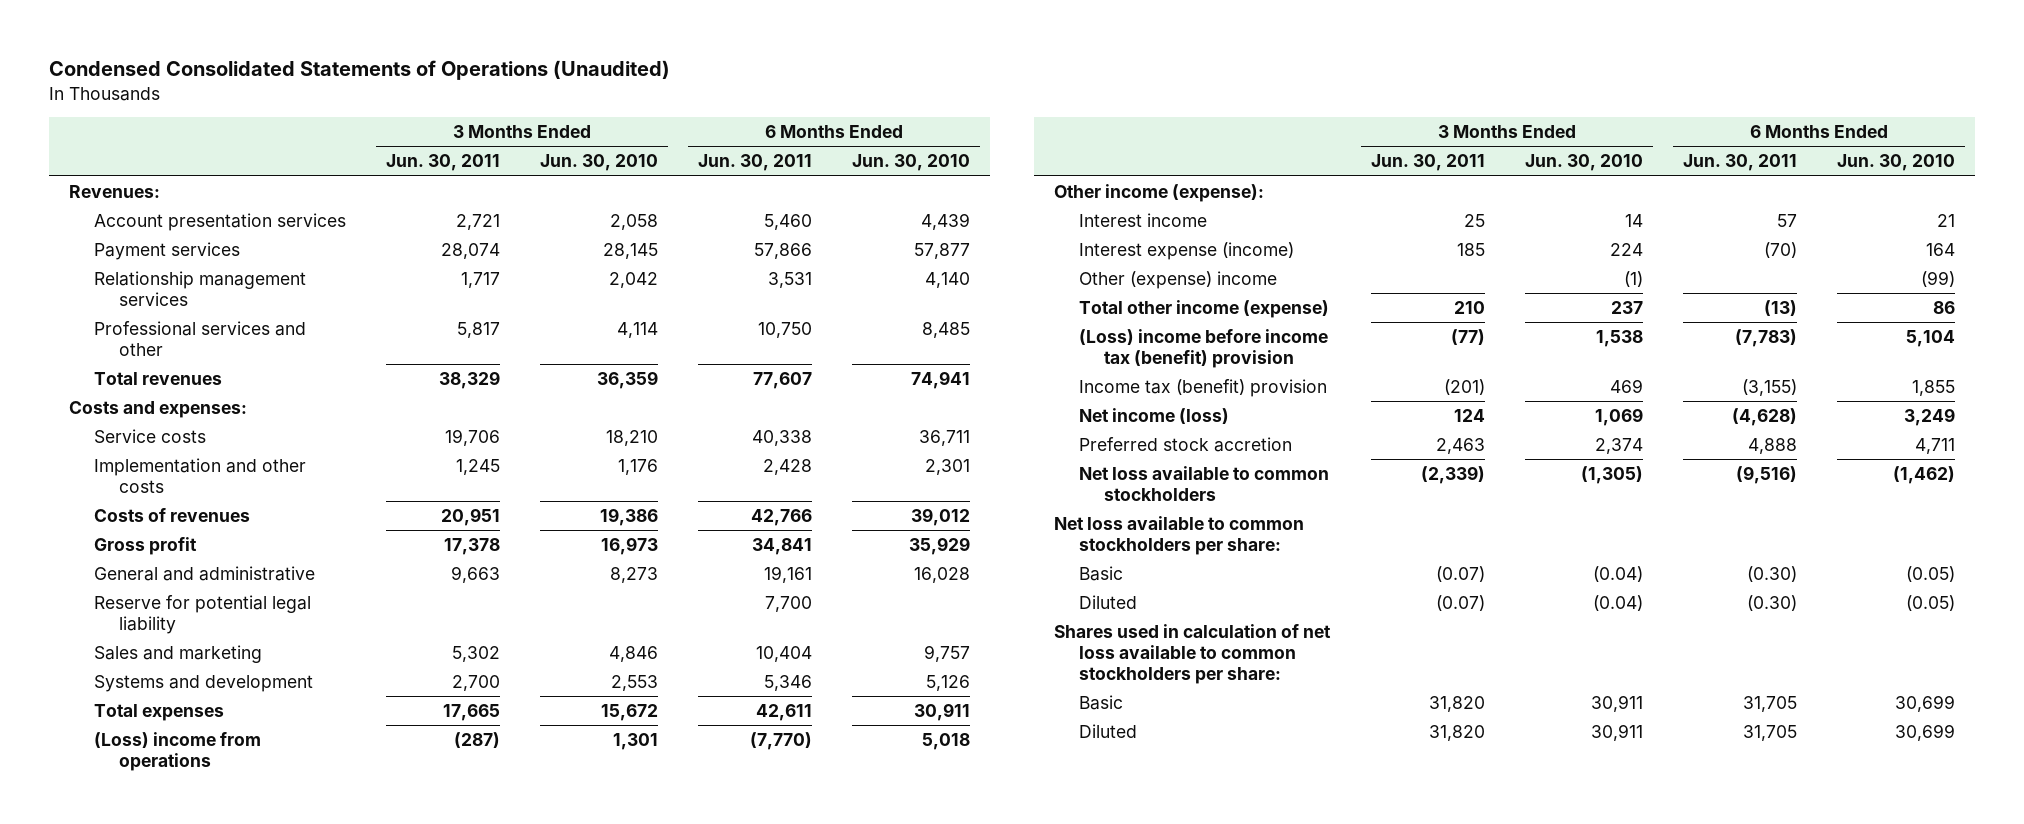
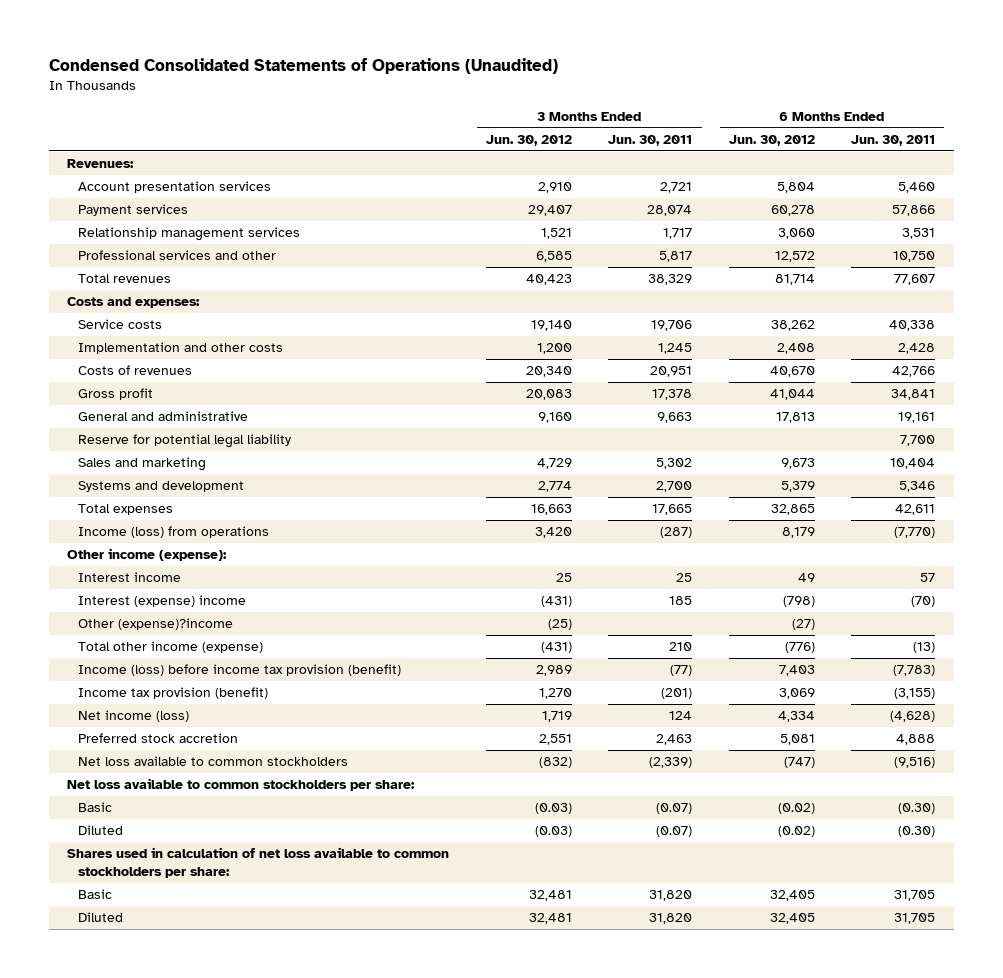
- | 3 Months Ended Jun. 30, 2011 | 3 Months Ended Jun. 30, 2010 | 6 Months Ended Jun. 30, 2011 | 6 Months Ended Jun. 30, 2010
+ | 3 Months Ended Jun. 30, 2012 | 3 Months Ended Jun. 30, 2011 | 6 Months Ended Jun. 30, 2012 | 6 Months Ended Jun. 30, 2011
- (Loss) income from operations | (287) | 1,301 | (7,770) | 5,018
+ Income (loss) from operations | 3,420 | (287) | 8,179 | (7,770)
- Interest expense (income) | 185 | 224 | (70) | 164
- Other (expense) income | | (1) | | (99)
+ Interest (expense) income | (431) | 185 | (798) | (70)
+ Other (expense)?income | (25) | | (27) |
- (Loss) income before income tax (benefit) provision | (77) | 1,538 | (7,783) | 5,104
- Income tax (benefit) provision | (201) | 469 | (3,155) | 1,855
+ Income (loss) before income tax provision (benefit) | 2,989 | (77) | 7,403 | (7,783)
+ Income tax provision (benefit) | 1,270 | (201) | 3,069 | (3,155)

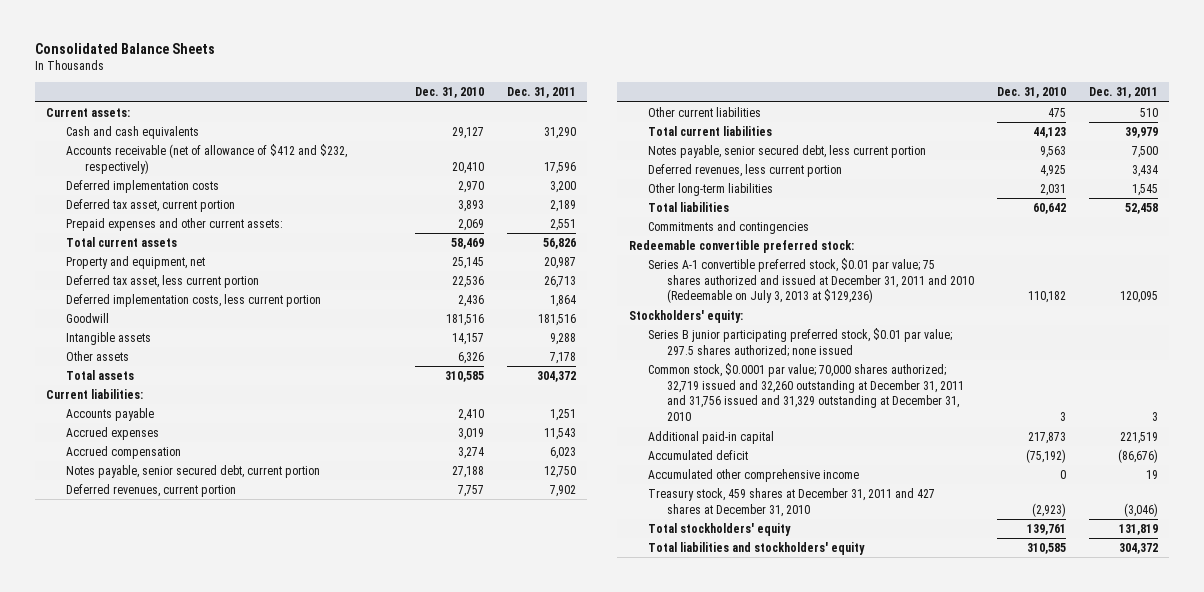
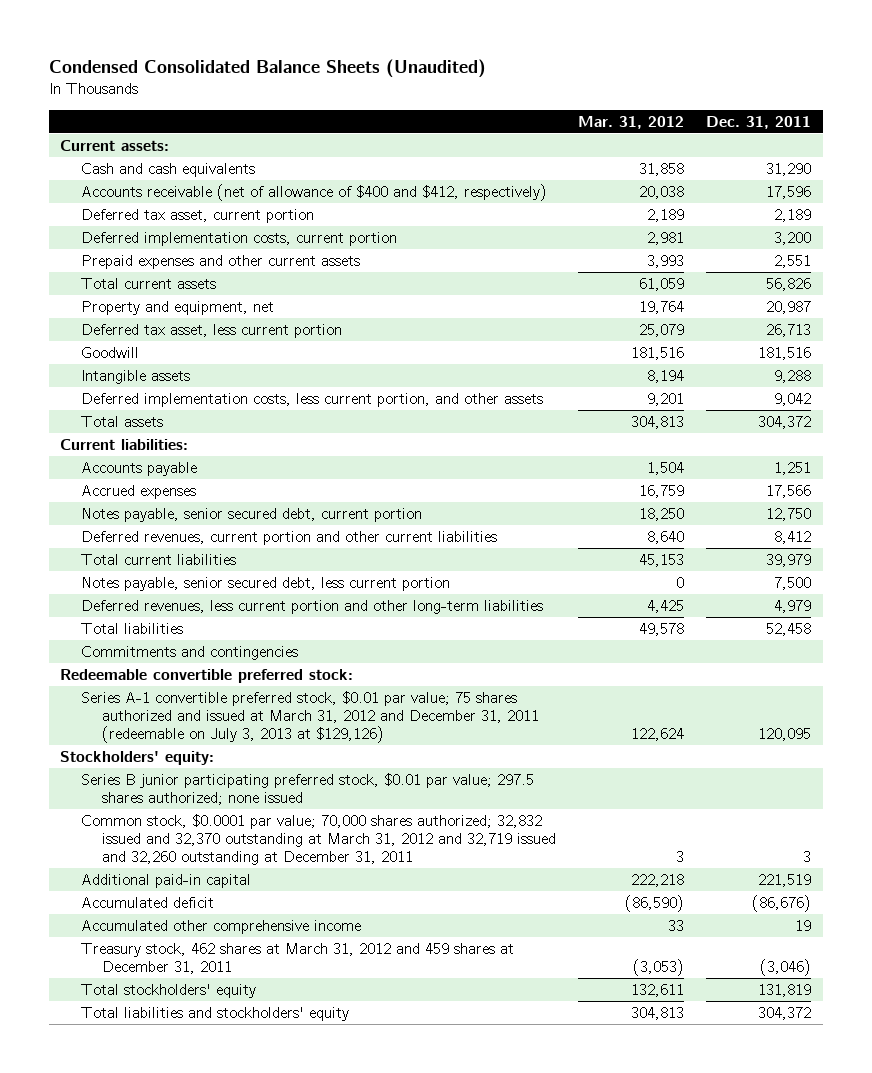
- Consolidated Balance Sheets
+ Condensed Consolidated Balance Sheets (Unaudited)
- | Dec. 31, 2010 | Dec. 31, 2011
+ | Mar. 31, 2012 | Dec. 31, 2011
- Accounts receivable (net of allowance of $412 and $232, respectively) | 20,410 | 17,596
- Deferred implementation costs | 2,970 | 3,200
+ Accounts receivable (net of allowance of $400 and $412, respectively) | 20,038 | 17,596
- Prepaid expenses and other current assets: | 2,069 | 2,551
+ Deferred implementation costs, current portion | 2,981 | 3,200
+ Prepaid expenses and other current assets | 3,993 | 2,551
- Deferred implementation costs, less current portion | 2,436 | 1,864
- Other assets | 6,326 | 7,178
+ Deferred implementation costs, less current portion, and other assets | 9,201 | 9,042
- Accrued expenses | 3,019 | 11,543
- Accrued compensation | 3,274 | 6,023
+ Accrued expenses | 16,759 | 17,566
- Deferred revenues, current portion | 7,757 | 7,902
- Other current liabilities | 475 | 510
+ Deferred revenues, current portion and other current liabilities | 8,640 | 8,412
- Deferred revenues, less current portion | 4,925 | 3,434
- Other long-term liabilities | 2,031 | 1,545
+ Deferred revenues, less current portion and other long-term liabilities | 4,425 | 4,979
- Series A-1 convertible preferred stock, $0.01 par value; 75 shares authorized and issued at December 31, 2011 and 2010 (Redeemable on July 3, 2013 at $129,236) | 110,182 | 120,095
+ Series A-1 convertible preferred stock, $0.01 par value; 75 shares authorized and issued at March 31, 2012 and December 31, 2011 (redeemable on July 3, 2013 at $129,126) | 122,624 | 120,095
- Common stock, $0.0001 par value; 70,000 shares authorized; 32,719 issued and 32,260 outstanding at December 31, 2011 and 31,756 issued and 31,329 outstanding at December 31, 2010 | 3 | 3
+ Common stock, $0.0001 par value; 70,000 shares authorized; 32,832 issued and 32,370 outstanding at March 31, 2012 and 32,719 issued and 32,260 outstanding at December 31, 2011 | 3 | 3
- Treasury stock, 459 shares at December 31, 2011 and 427 shares at December 31, 2010 | (2,923) | (3,046)
+ Treasury stock, 462 shares at March 31, 2012 and 459 shares at December 31, 2011 | (3,053) | (3,046)

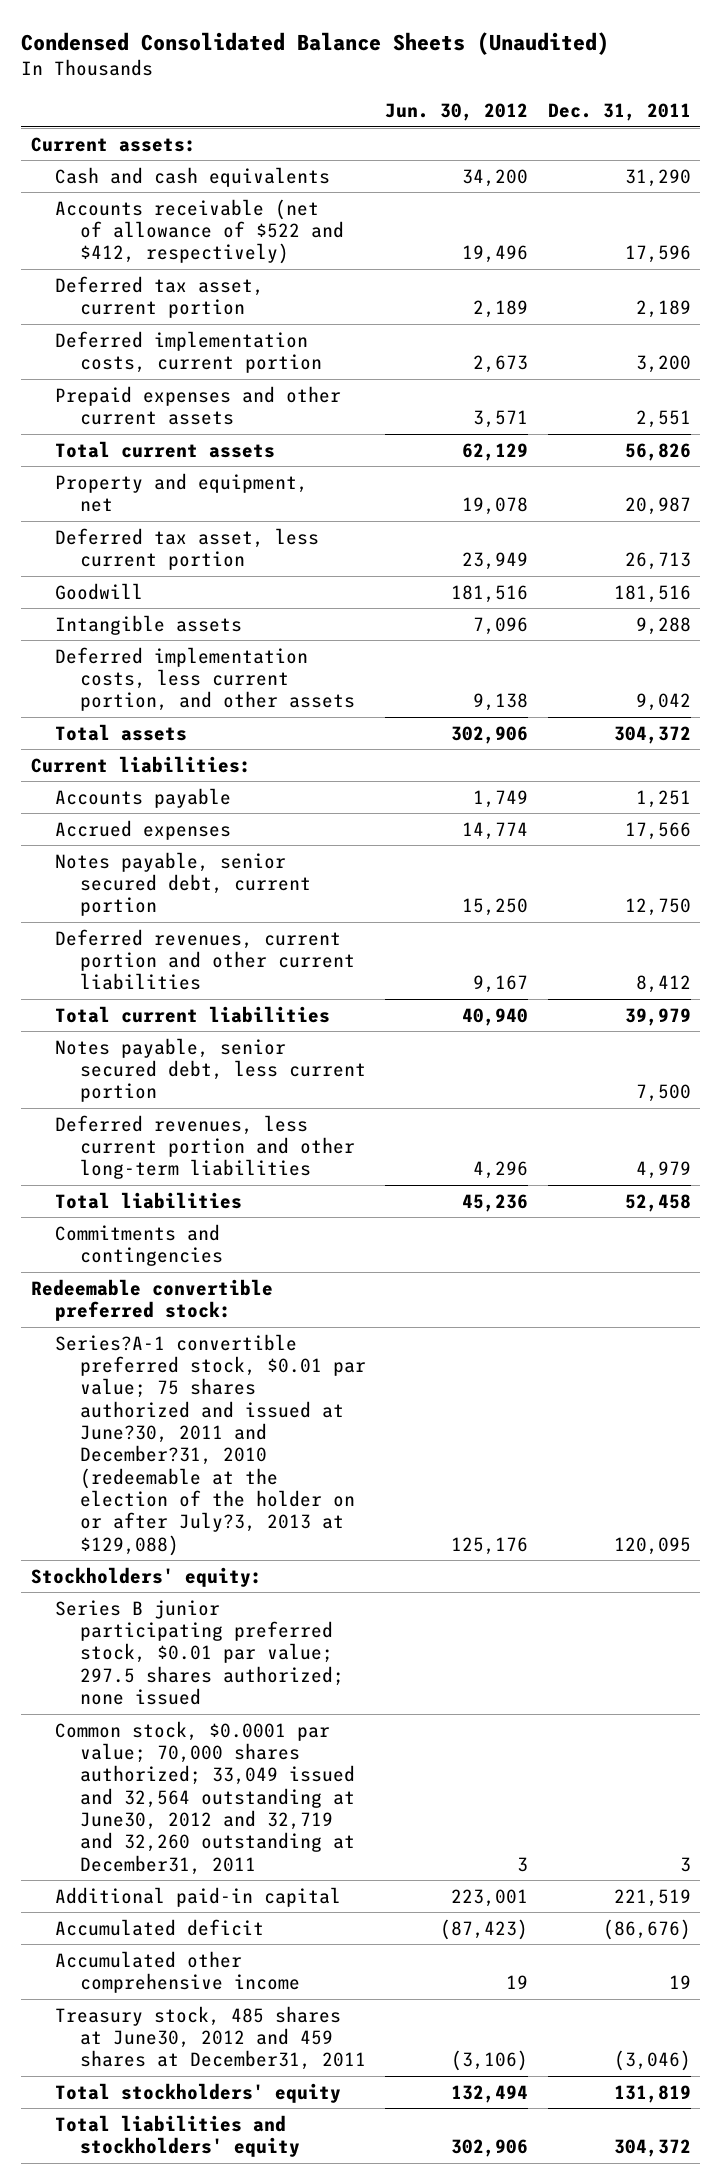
- | Mar. 31, 2012 | Dec. 31, 2011
+ | Jun. 30, 2012 | Dec. 31, 2011
- Accounts receivable (net of allowance of $400 and $412, respectively) | 20,038 | 17,596
+ Accounts receivable (net of allowance of $522 and $412, respectively) | 19,496 | 17,596
- Series A-1 convertible preferred stock, $0.01 par value; 75 shares authorized and issued at March 31, 2012 and December 31, 2011 (redeemable on July 3, 2013 at $129,126) | 122,624 | 120,095
+ Series?A-1 convertible preferred stock, $0.01 par value; 75 shares authorized and issued at June?30, 2011 and December?31, 2010 (redeemable at the election of the holder on or after July?3, 2013 at $129,088) | 125,176 | 120,095
- Common stock, $0.0001 par value; 70,000 shares authorized; 32,832 issued and 32,370 outstanding at March 31, 2012 and 32,719 issued and 32,260 outstanding at December 31, 2011 | 3 | 3
+ Common stock, $0.0001 par value; 70,000 shares authorized; 33,049 issued and 32,564 outstanding at June30, 2012 and 32,719 and 32,260 outstanding at December31, 2011 | 3 | 3
- Treasury stock, 462 shares at March 31, 2012 and 459 shares at December 31, 2011 | (3,053) | (3,046)
+ Treasury stock, 485 shares at June30, 2012 and 459 shares at December31, 2011 | (3,106) | (3,046)

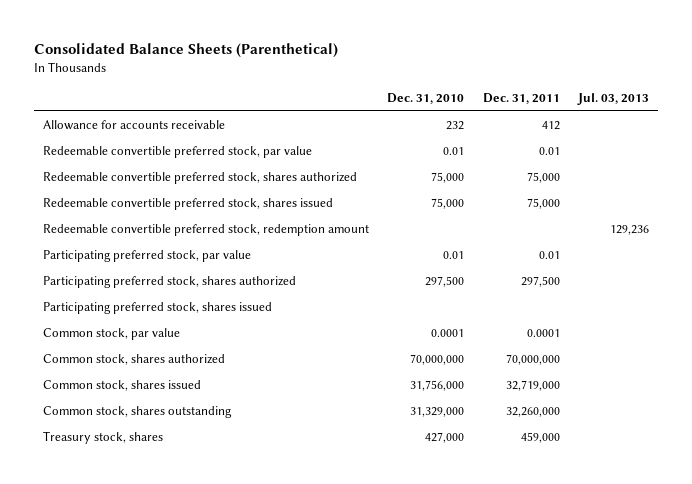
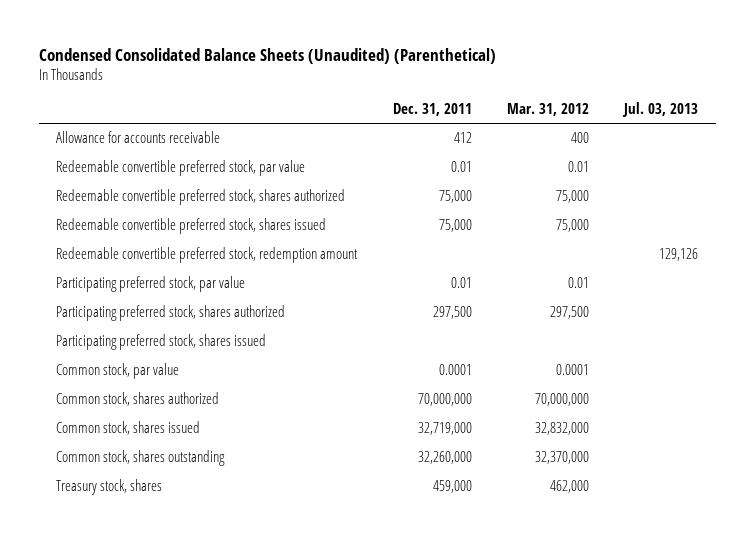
- Consolidated Balance Sheets (Parenthetical)
+ Condensed Consolidated Balance Sheets (Unaudited) (Parenthetical)
- | Dec. 31, 2010 | Dec. 31, 2011 | Jul. 03, 2013
+ | Dec. 31, 2011 | Mar. 31, 2012 | Jul. 03, 2013
- Redeemable convertible preferred stock, redemption amount | | | 129,236
+ Redeemable convertible preferred stock, redemption amount | | | 129,126

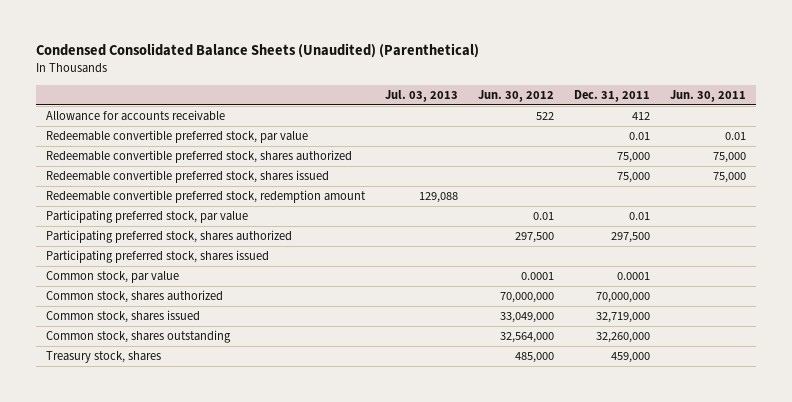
- | Dec. 31, 2011 | Mar. 31, 2012 | Jul. 03, 2013
+ | Jul. 03, 2013 | Jun. 30, 2012 | Dec. 31, 2011 | Jun. 30, 2011
- Redeemable convertible preferred stock, redemption amount | | | 129,126
+ Redeemable convertible preferred stock, redemption amount | 129,088 | | |

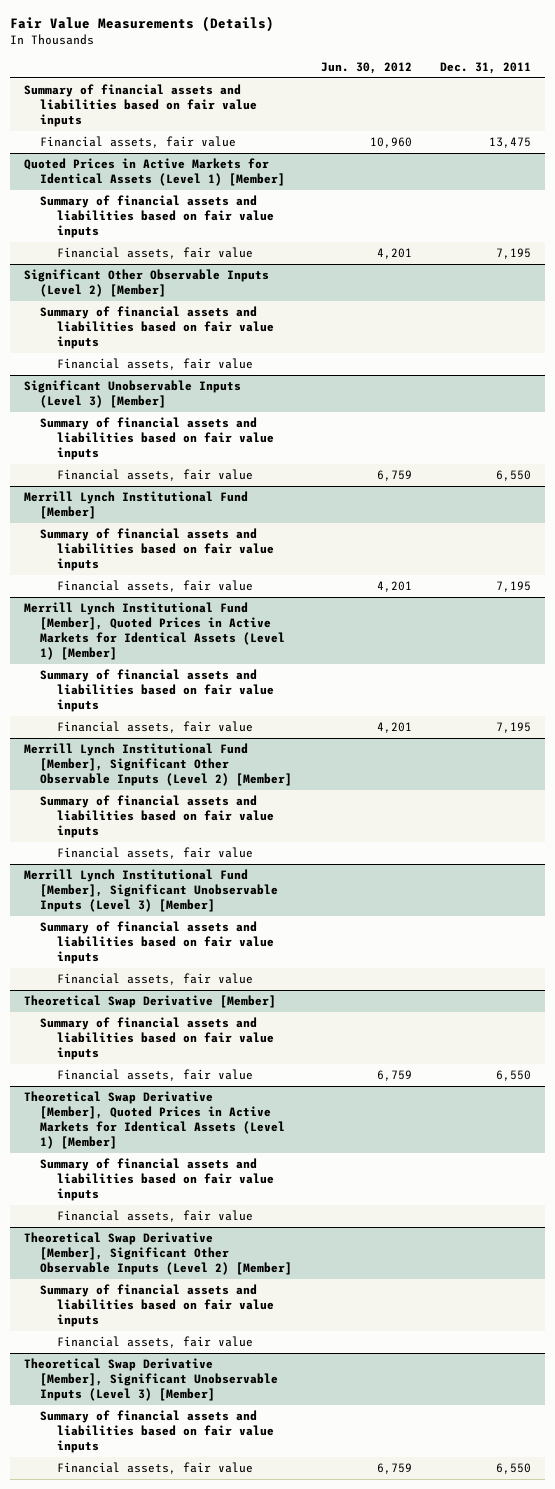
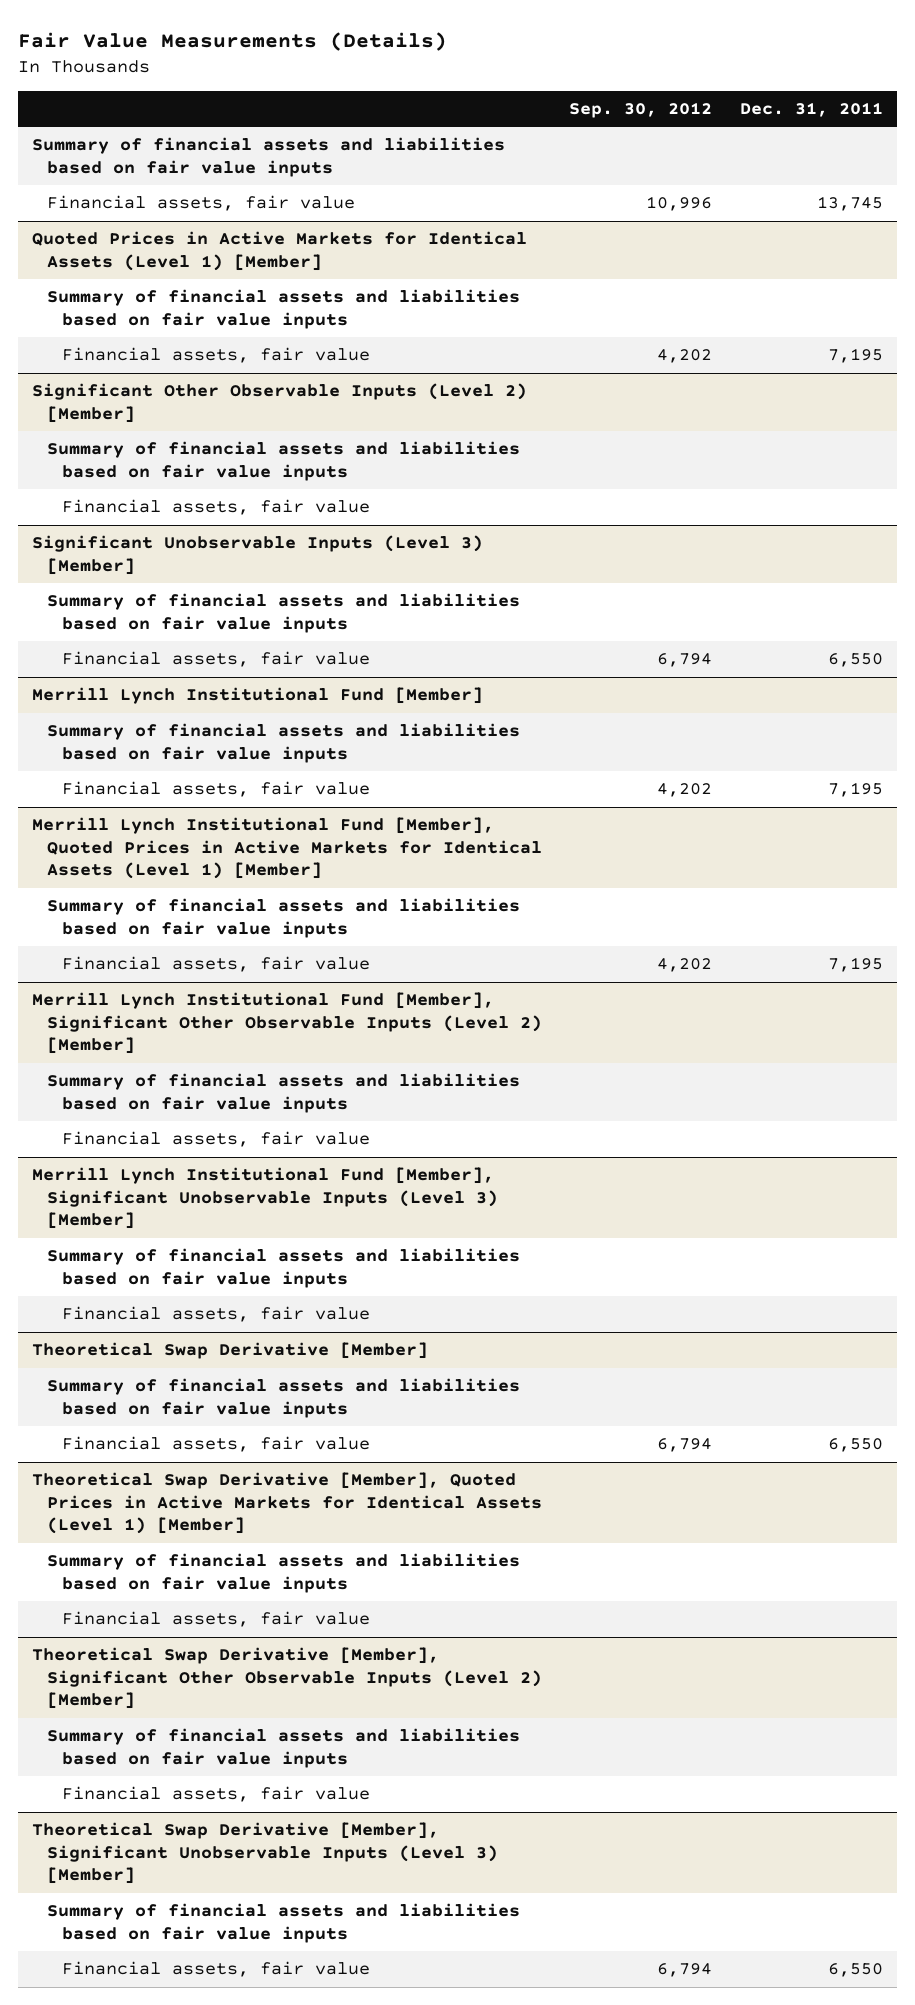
- | Jun. 30, 2012 | Dec. 31, 2011
+ | Sep. 30, 2012 | Dec. 31, 2011
- Financial assets, fair value | 10,960 | 13,475
+ Financial assets, fair value | 10,996 | 13,745

